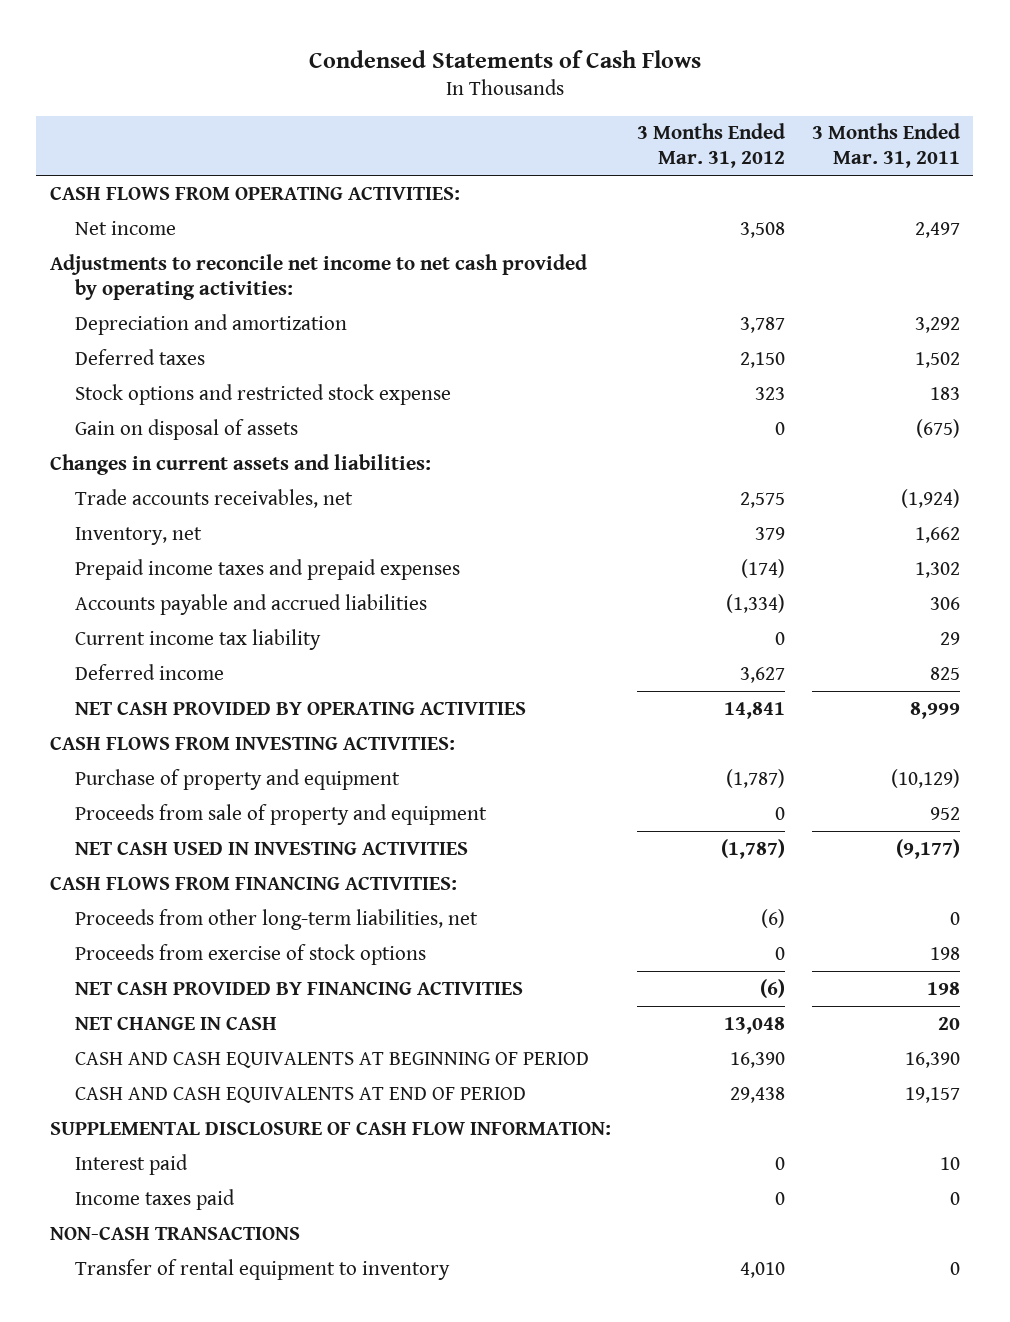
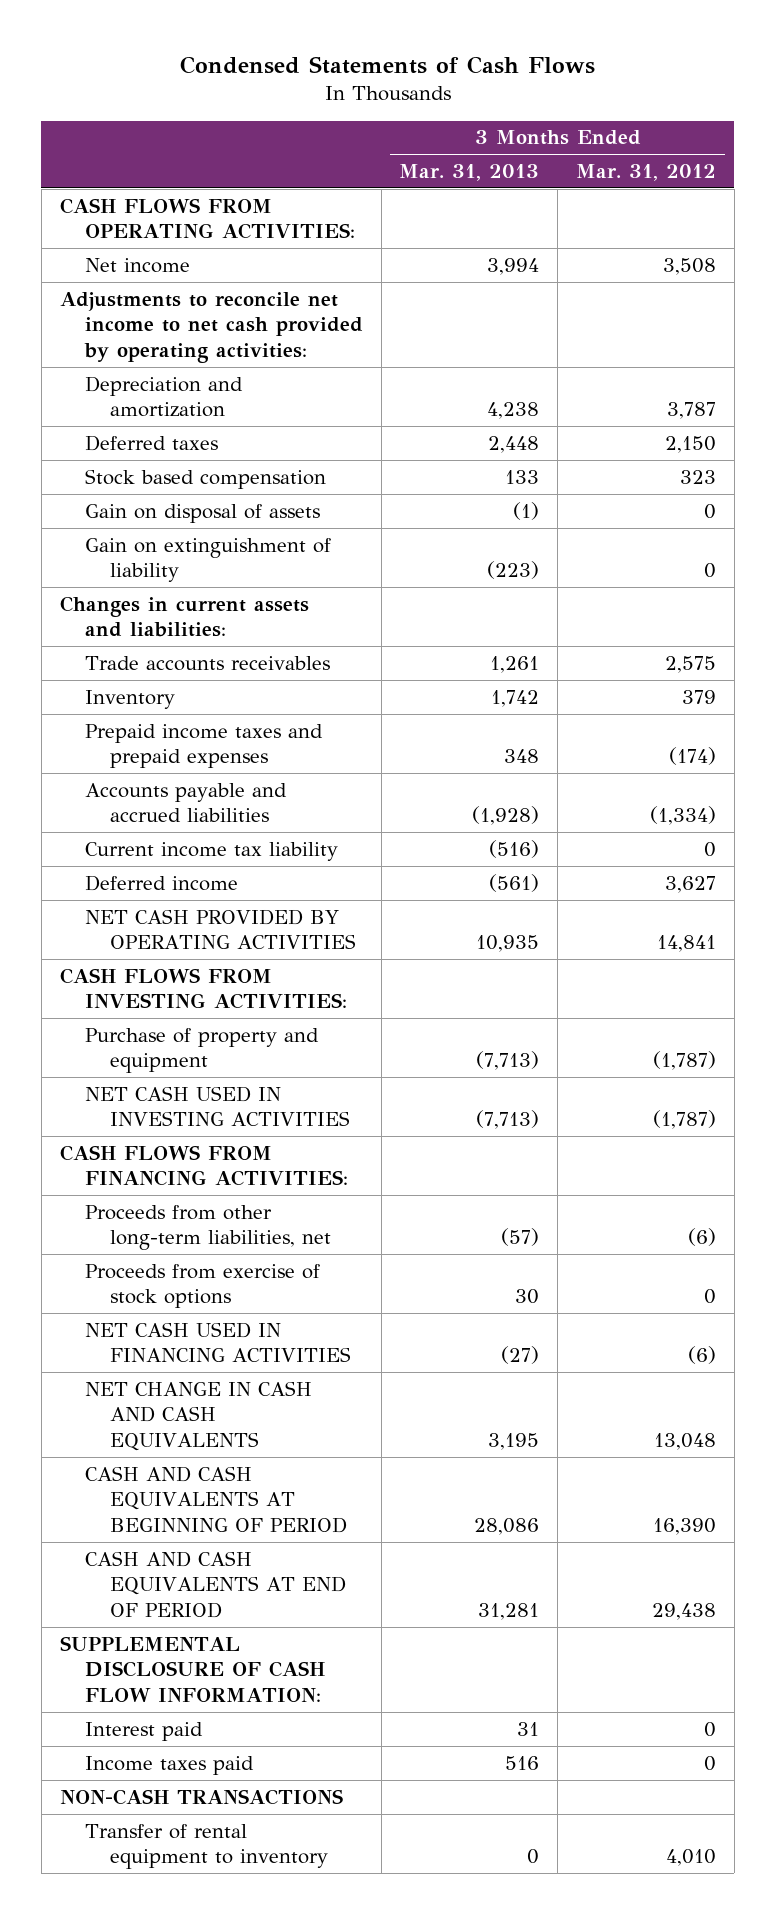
- | 3 Months Ended Mar. 31, 2012 | 3 Months Ended Mar. 31, 2011
+ | 3 Months Ended Mar. 31, 2013 | 3 Months Ended Mar. 31, 2012
- Stock options and restricted stock expense | 323 | 183
+ Stock based compensation | 133 | 323
+ Gain on extinguishment of liability | (223) | 0
- Trade accounts receivables, net | 2,575 | (1,924)
- Inventory, net | 379 | 1,662
+ Trade accounts receivables | 1,261 | 2,575
+ Inventory | 1,742 | 379
- Proceeds from sale of property and equipment | 0 | 952
- NET CASH PROVIDED BY FINANCING ACTIVITIES | (6) | 198
- NET CHANGE IN CASH | 13,048 | 20
+ NET CASH USED IN FINANCING ACTIVITIES | (27) | (6)
+ NET CHANGE IN CASH AND CASH EQUIVALENTS | 3,195 | 13,048

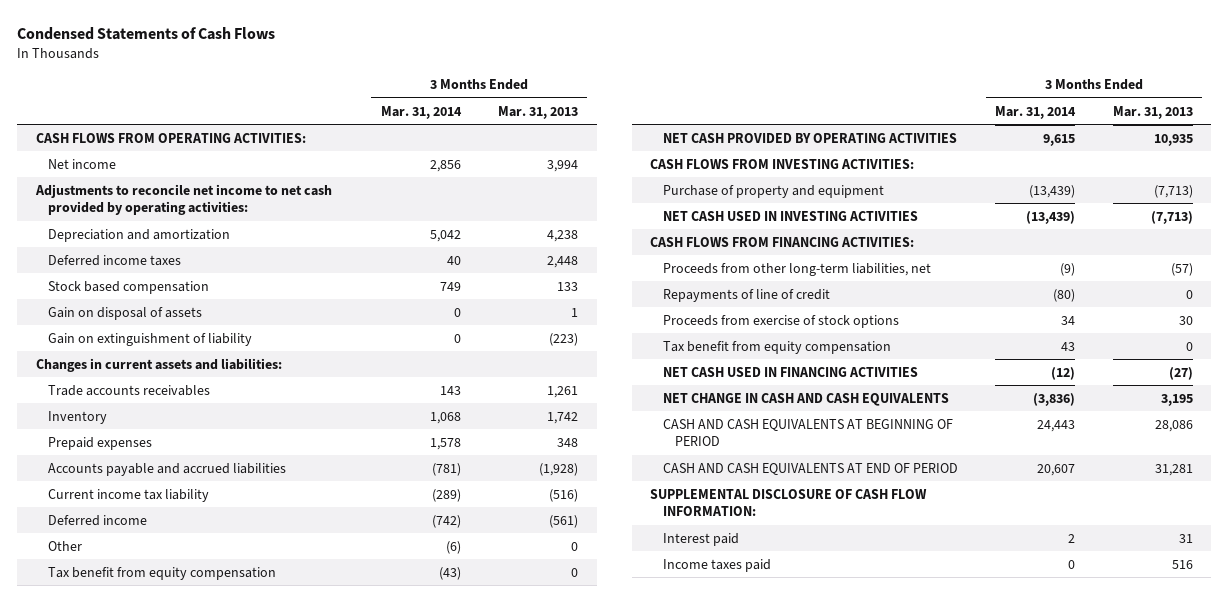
- | 3 Months Ended Mar. 31, 2013 | 3 Months Ended Mar. 31, 2012
+ | 3 Months Ended Mar. 31, 2014 | 3 Months Ended Mar. 31, 2013
- Deferred taxes | 2,448 | 2,150
+ Deferred income taxes | 40 | 2,448
- Gain on disposal of assets | (1) | 0
+ Gain on disposal of assets | 0 | 1
- Prepaid income taxes and prepaid expenses | 348 | (174)
+ Prepaid expenses | 1,578 | 348
+ Other | (6) | 0
+ Tax benefit from equity compensation | (43) | 0
+ Repayments of line of credit | (80) | 0
+ Tax benefit from equity compensation | 43 | 0
- NON-CASH TRANSACTIONS
- Transfer of rental equipment to inventory | 0 | 4,010

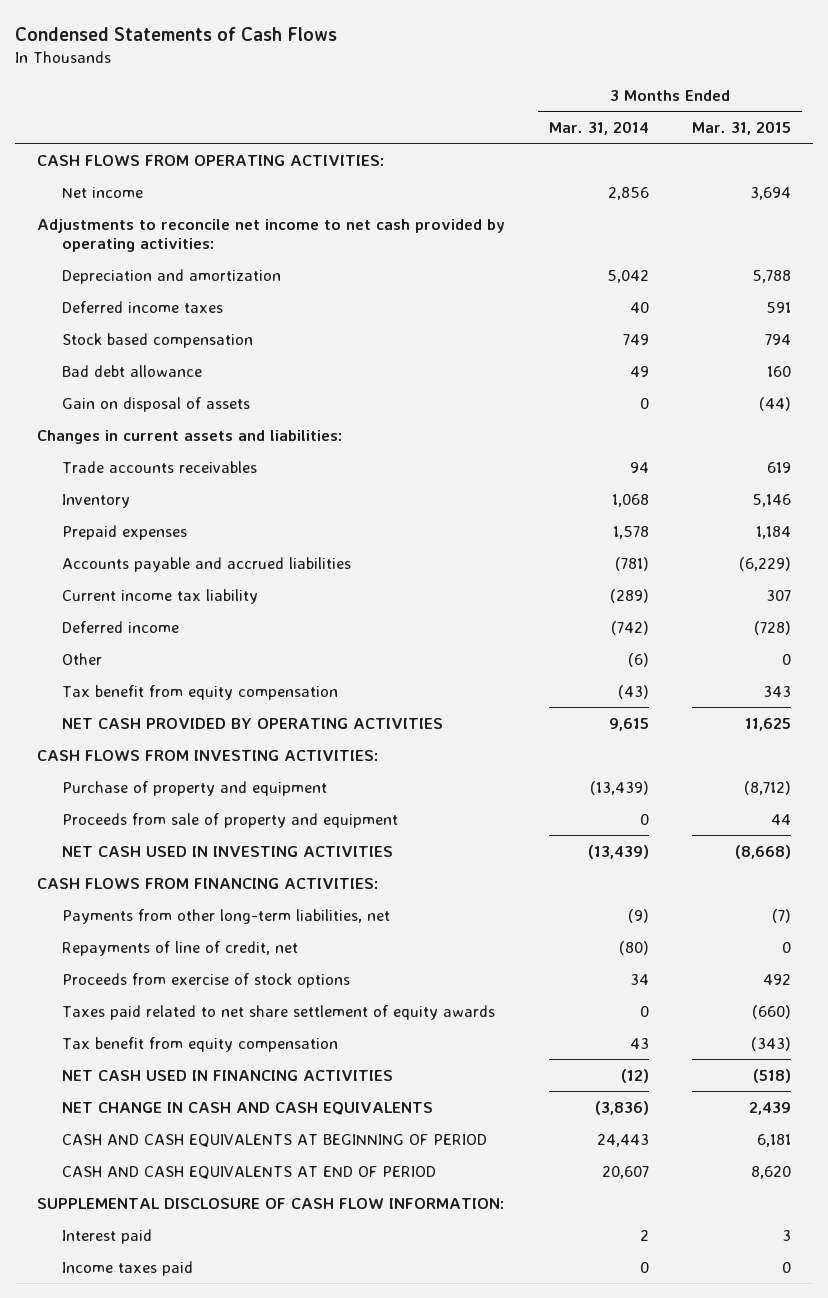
- | 3 Months Ended Mar. 31, 2014 | 3 Months Ended Mar. 31, 2013
+ | 3 Months Ended Mar. 31, 2014 | 3 Months Ended Mar. 31, 2015
+ Bad debt allowance | 49 | 160
- Gain on extinguishment of liability | 0 | (223)
- Trade accounts receivables | 143 | 1,261
+ Trade accounts receivables | 94 | 619
+ Proceeds from sale of property and equipment | 0 | 44
- Proceeds from other long-term liabilities, net | (9) | (57)
- Repayments of line of credit | (80) | 0
+ Payments from other long-term liabilities, net | (9) | (7)
+ Repayments of line of credit, net | (80) | 0
+ Taxes paid related to net share settlement of equity awards | 0 | (660)

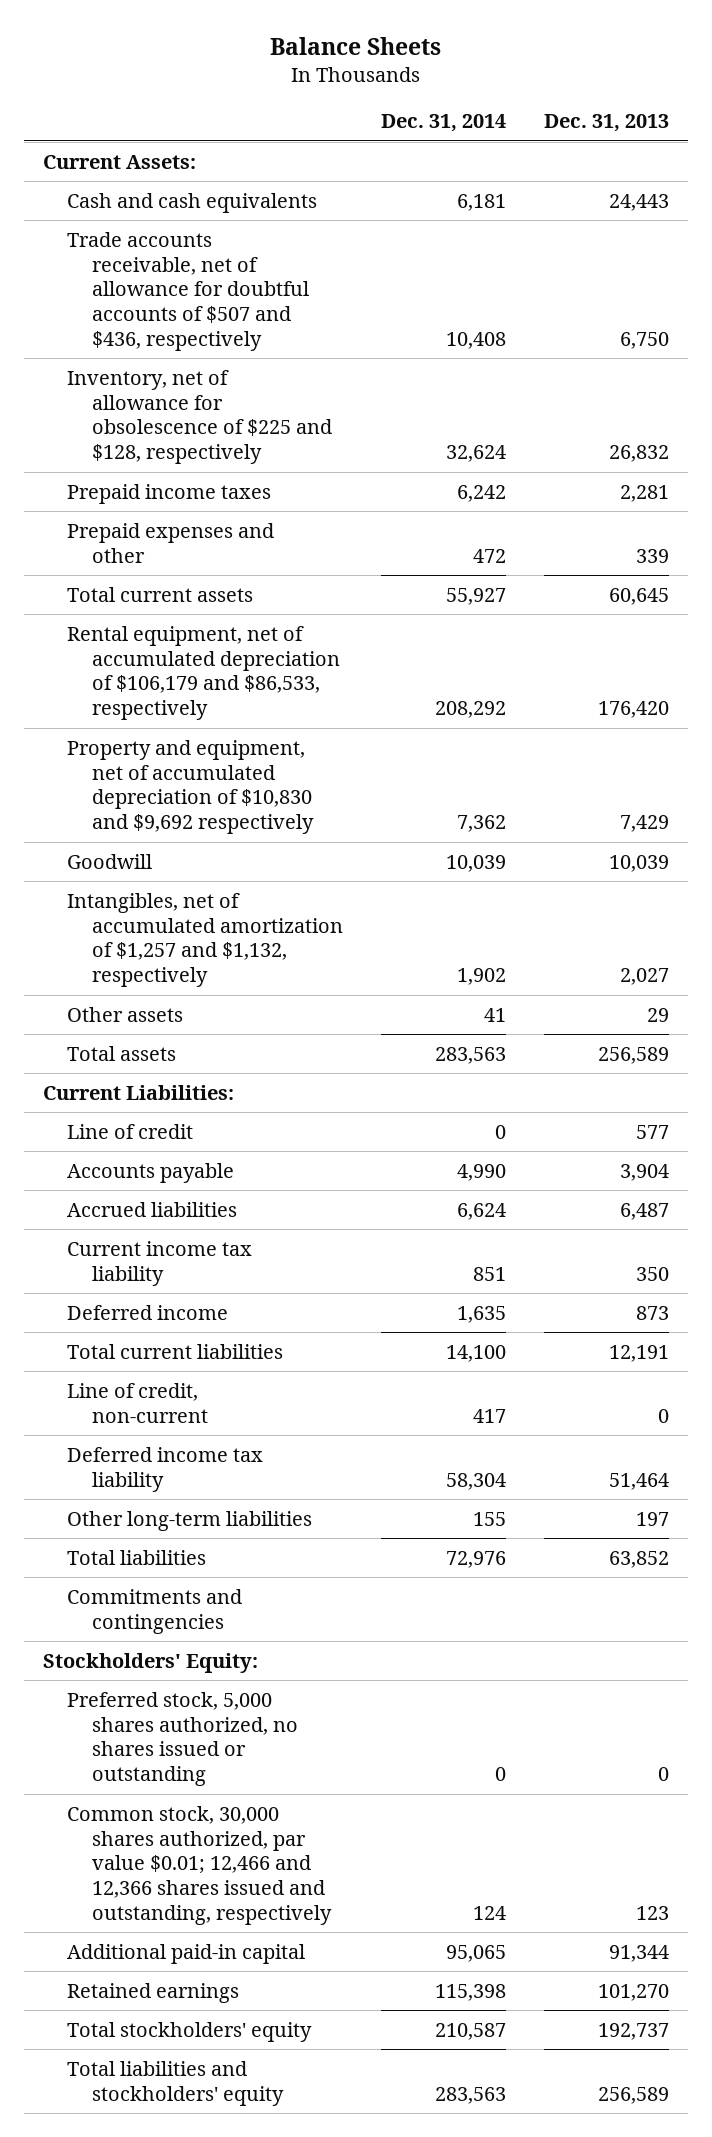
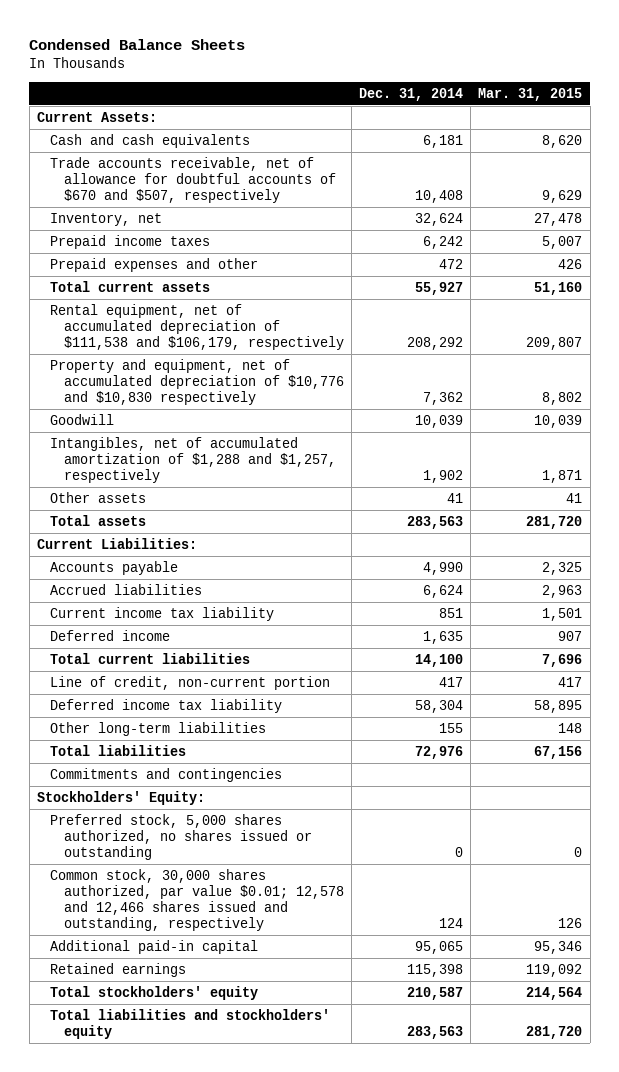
- Balance Sheets
+ Condensed Balance Sheets
- | Dec. 31, 2014 | Dec. 31, 2013
+ | Dec. 31, 2014 | Mar. 31, 2015
- Trade accounts receivable, net of allowance for doubtful accounts of $507 and $436, respectively | 10,408 | 6,750
- Inventory, net of allowance for obsolescence of $225 and $128, respectively | 32,624 | 26,832
+ Trade accounts receivable, net of allowance for doubtful accounts of $670 and $507, respectively | 10,408 | 9,629
+ Inventory, net | 32,624 | 27,478
- Rental equipment, net of accumulated depreciation of $106,179 and $86,533, respectively | 208,292 | 176,420
- Property and equipment, net of accumulated depreciation of $10,830 and $9,692 respectively | 7,362 | 7,429
+ Rental equipment, net of accumulated depreciation of $111,538 and $106,179, respectively | 208,292 | 209,807
+ Property and equipment, net of accumulated depreciation of $10,776 and $10,830 respectively | 7,362 | 8,802
- Intangibles, net of accumulated amortization of $1,257 and $1,132, respectively | 1,902 | 2,027
+ Intangibles, net of accumulated amortization of $1,288 and $1,257, respectively | 1,902 | 1,871
- Line of credit | 0 | 577
- Line of credit, non-current | 417 | 0
+ Line of credit, non-current portion | 417 | 417
- Common stock, 30,000 shares authorized, par value $0.01; 12,466 and 12,366 shares issued and outstanding, respectively | 124 | 123
+ Common stock, 30,000 shares authorized, par value $0.01; 12,578 and 12,466 shares issued and outstanding, respectively | 124 | 126

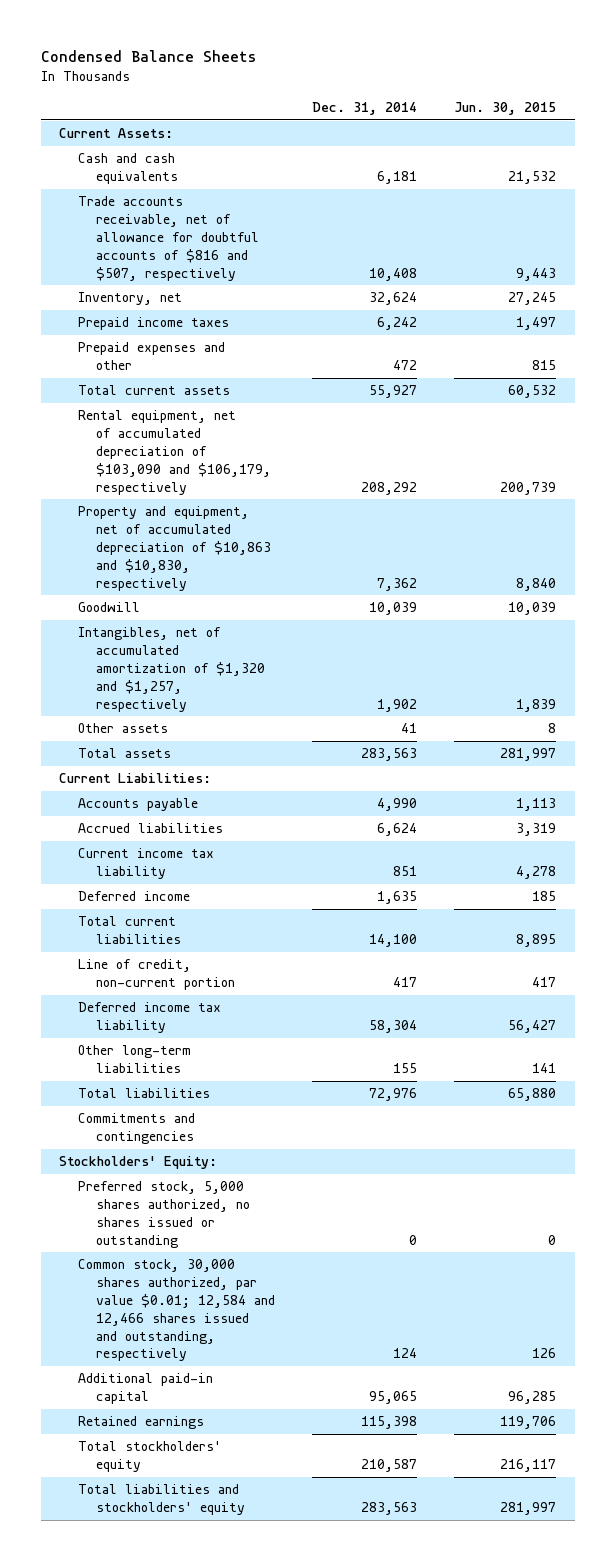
- | Dec. 31, 2014 | Mar. 31, 2015
+ | Dec. 31, 2014 | Jun. 30, 2015
- Trade accounts receivable, net of allowance for doubtful accounts of $670 and $507, respectively | 10,408 | 9,629
+ Trade accounts receivable, net of allowance for doubtful accounts of $816 and $507, respectively | 10,408 | 9,443
- Rental equipment, net of accumulated depreciation of $111,538 and $106,179, respectively | 208,292 | 209,807
- Property and equipment, net of accumulated depreciation of $10,776 and $10,830 respectively | 7,362 | 8,802
+ Rental equipment, net of accumulated depreciation of $103,090 and $106,179, respectively | 208,292 | 200,739
+ Property and equipment, net of accumulated depreciation of $10,863 and $10,830, respectively | 7,362 | 8,840
- Intangibles, net of accumulated amortization of $1,288 and $1,257, respectively | 1,902 | 1,871
+ Intangibles, net of accumulated amortization of $1,320 and $1,257, respectively | 1,902 | 1,839
- Common stock, 30,000 shares authorized, par value $0.01; 12,578 and 12,466 shares issued and outstanding, respectively | 124 | 126
+ Common stock, 30,000 shares authorized, par value $0.01; 12,584 and 12,466 shares issued and outstanding, respectively | 124 | 126

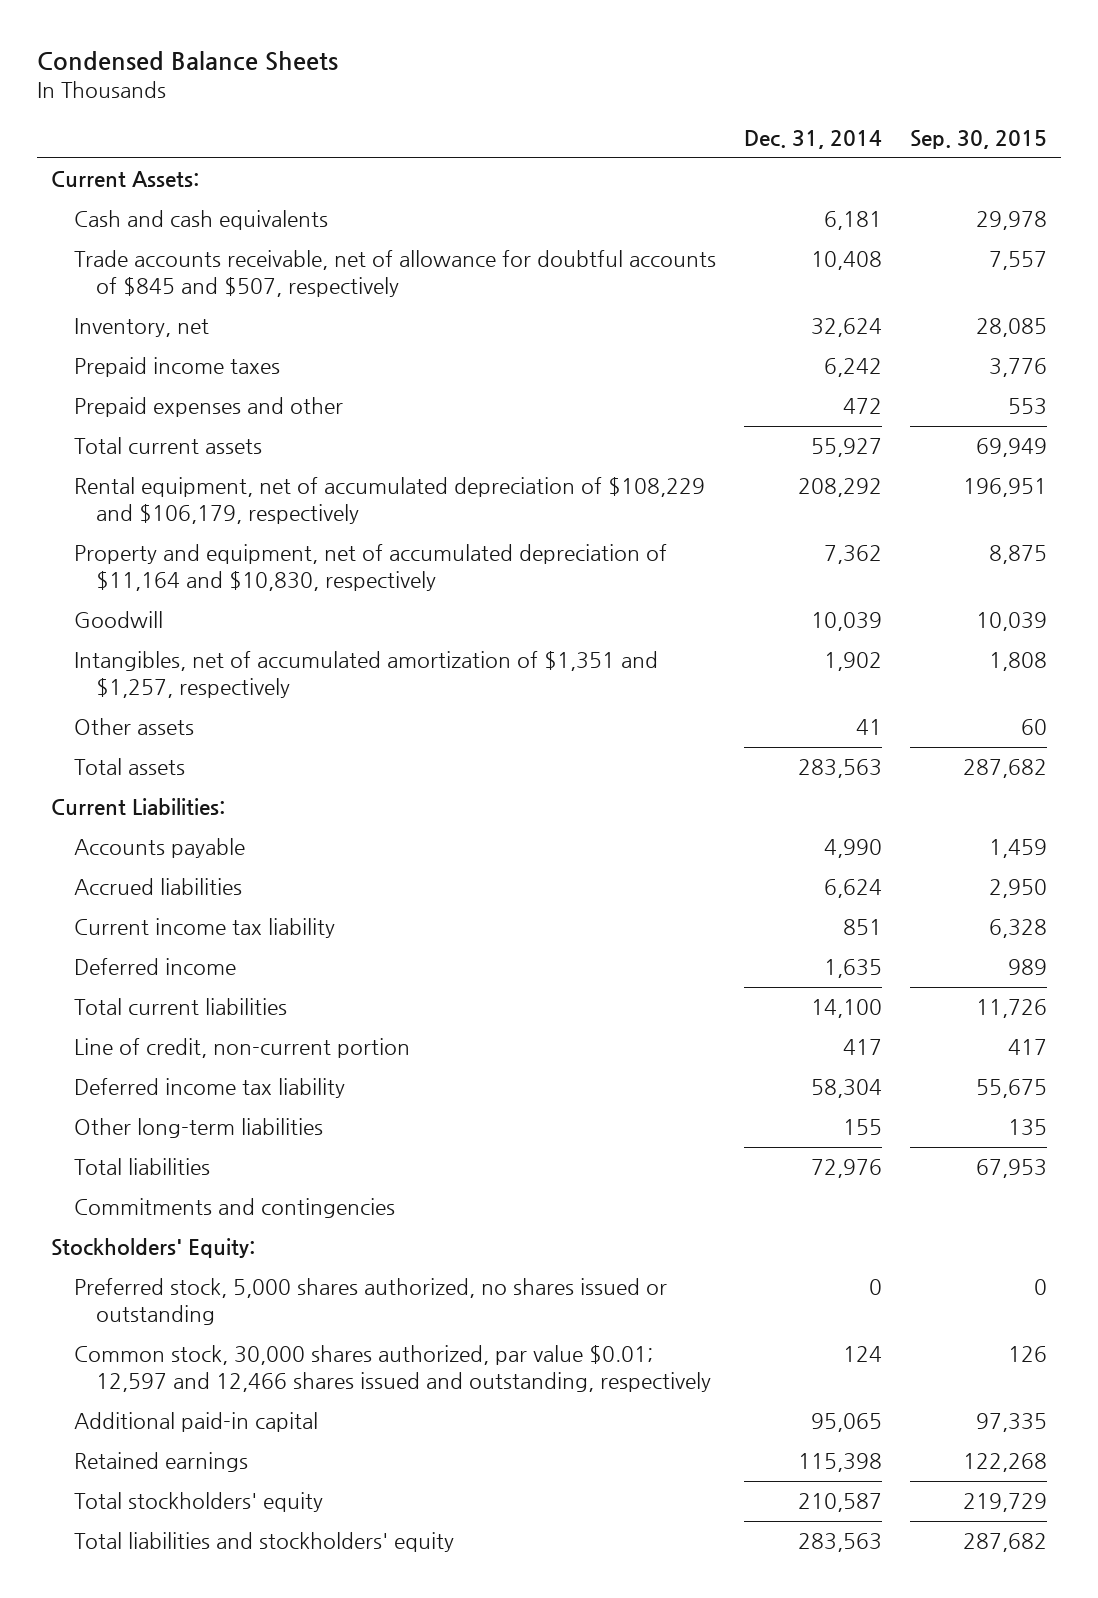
- | Dec. 31, 2014 | Jun. 30, 2015
+ | Dec. 31, 2014 | Sep. 30, 2015
- Trade accounts receivable, net of allowance for doubtful accounts of $816 and $507, respectively | 10,408 | 9,443
+ Trade accounts receivable, net of allowance for doubtful accounts of $845 and $507, respectively | 10,408 | 7,557
- Rental equipment, net of accumulated depreciation of $103,090 and $106,179, respectively | 208,292 | 200,739
- Property and equipment, net of accumulated depreciation of $10,863 and $10,830, respectively | 7,362 | 8,840
+ Rental equipment, net of accumulated depreciation of $108,229 and $106,179, respectively | 208,292 | 196,951
+ Property and equipment, net of accumulated depreciation of $11,164 and $10,830, respectively | 7,362 | 8,875
- Intangibles, net of accumulated amortization of $1,320 and $1,257, respectively | 1,902 | 1,839
+ Intangibles, net of accumulated amortization of $1,351 and $1,257, respectively | 1,902 | 1,808
- Common stock, 30,000 shares authorized, par value $0.01; 12,584 and 12,466 shares issued and outstanding, respectively | 124 | 126
+ Common stock, 30,000 shares authorized, par value $0.01; 12,597 and 12,466 shares issued and outstanding, respectively | 124 | 126

